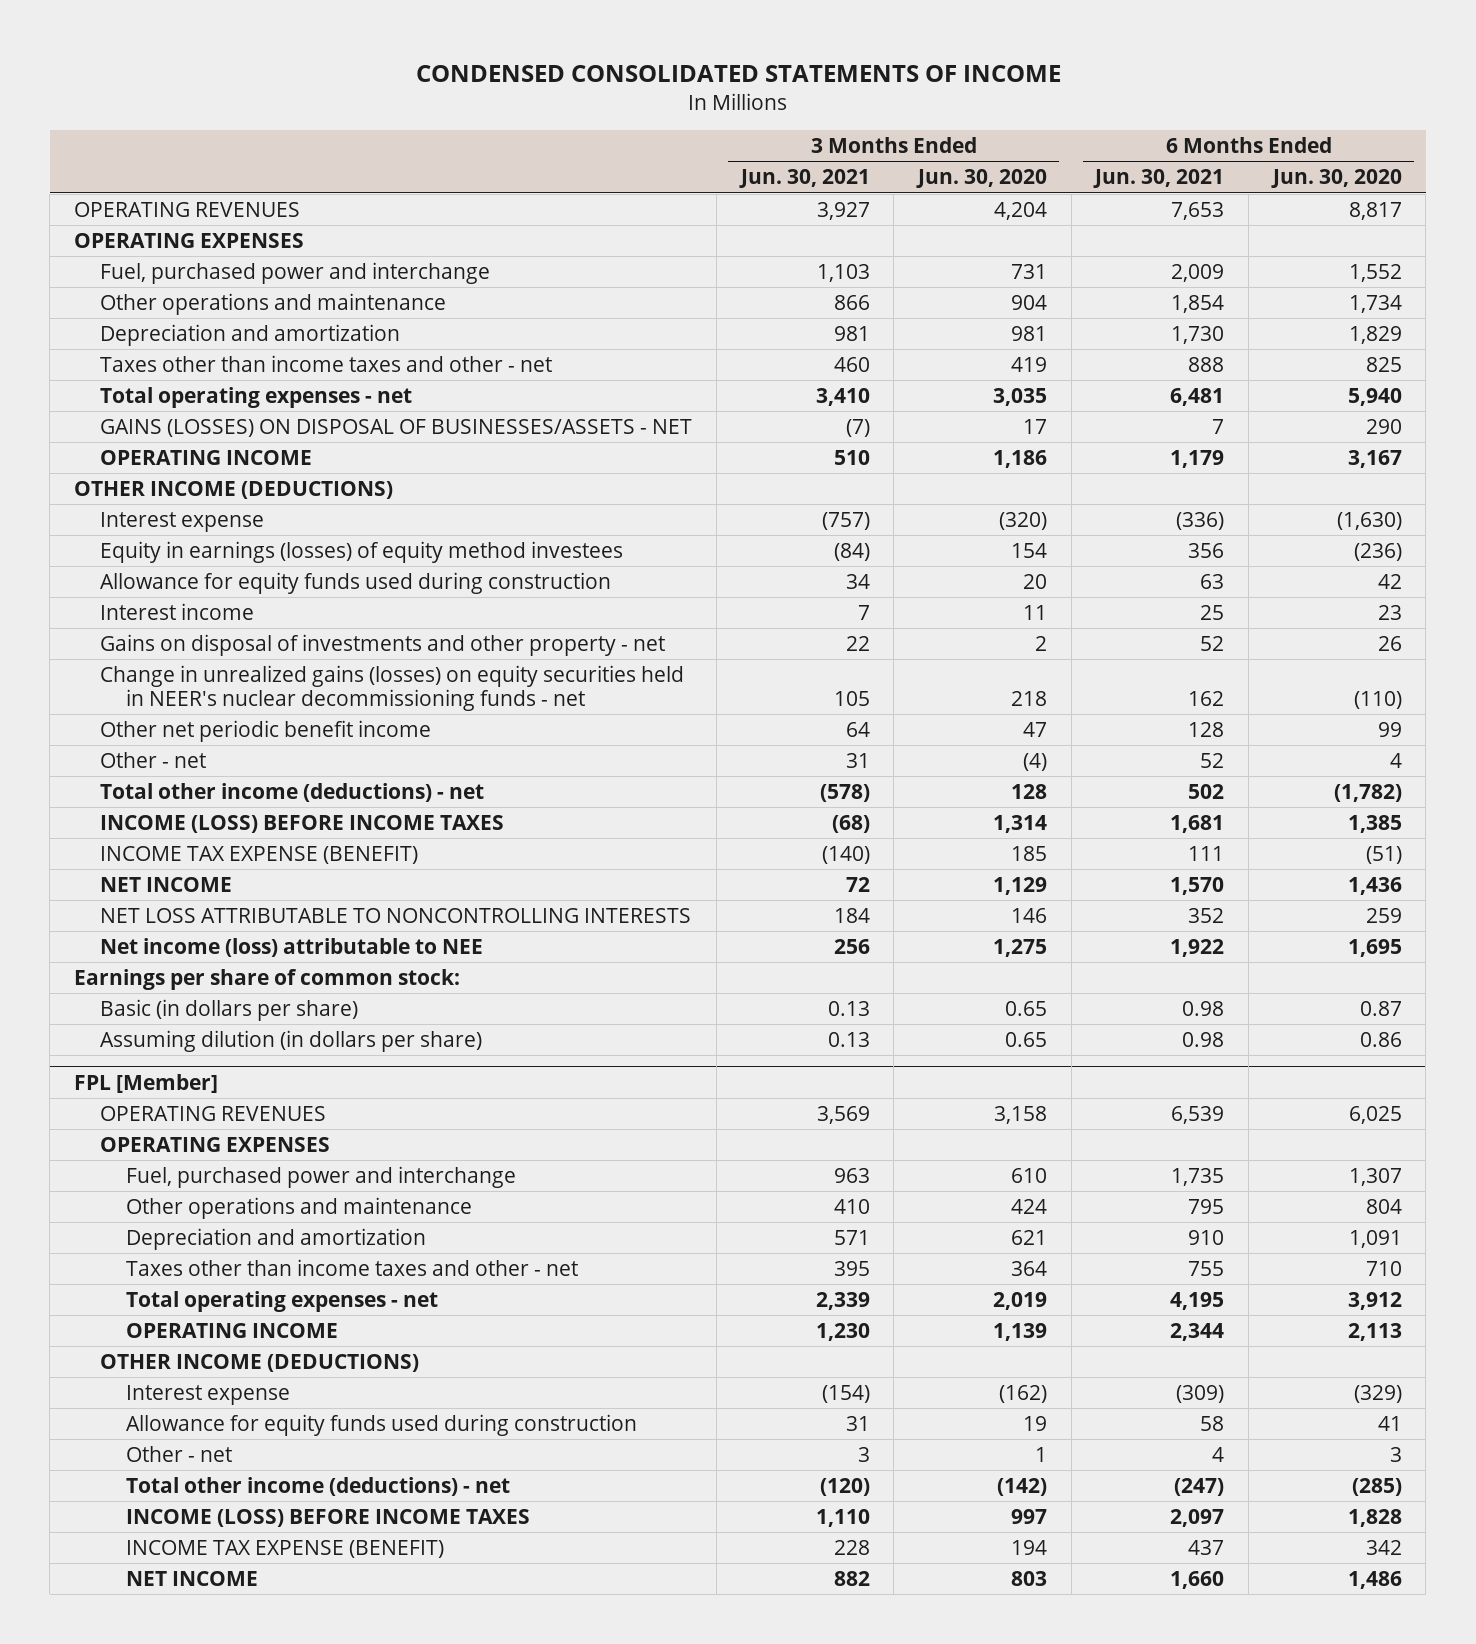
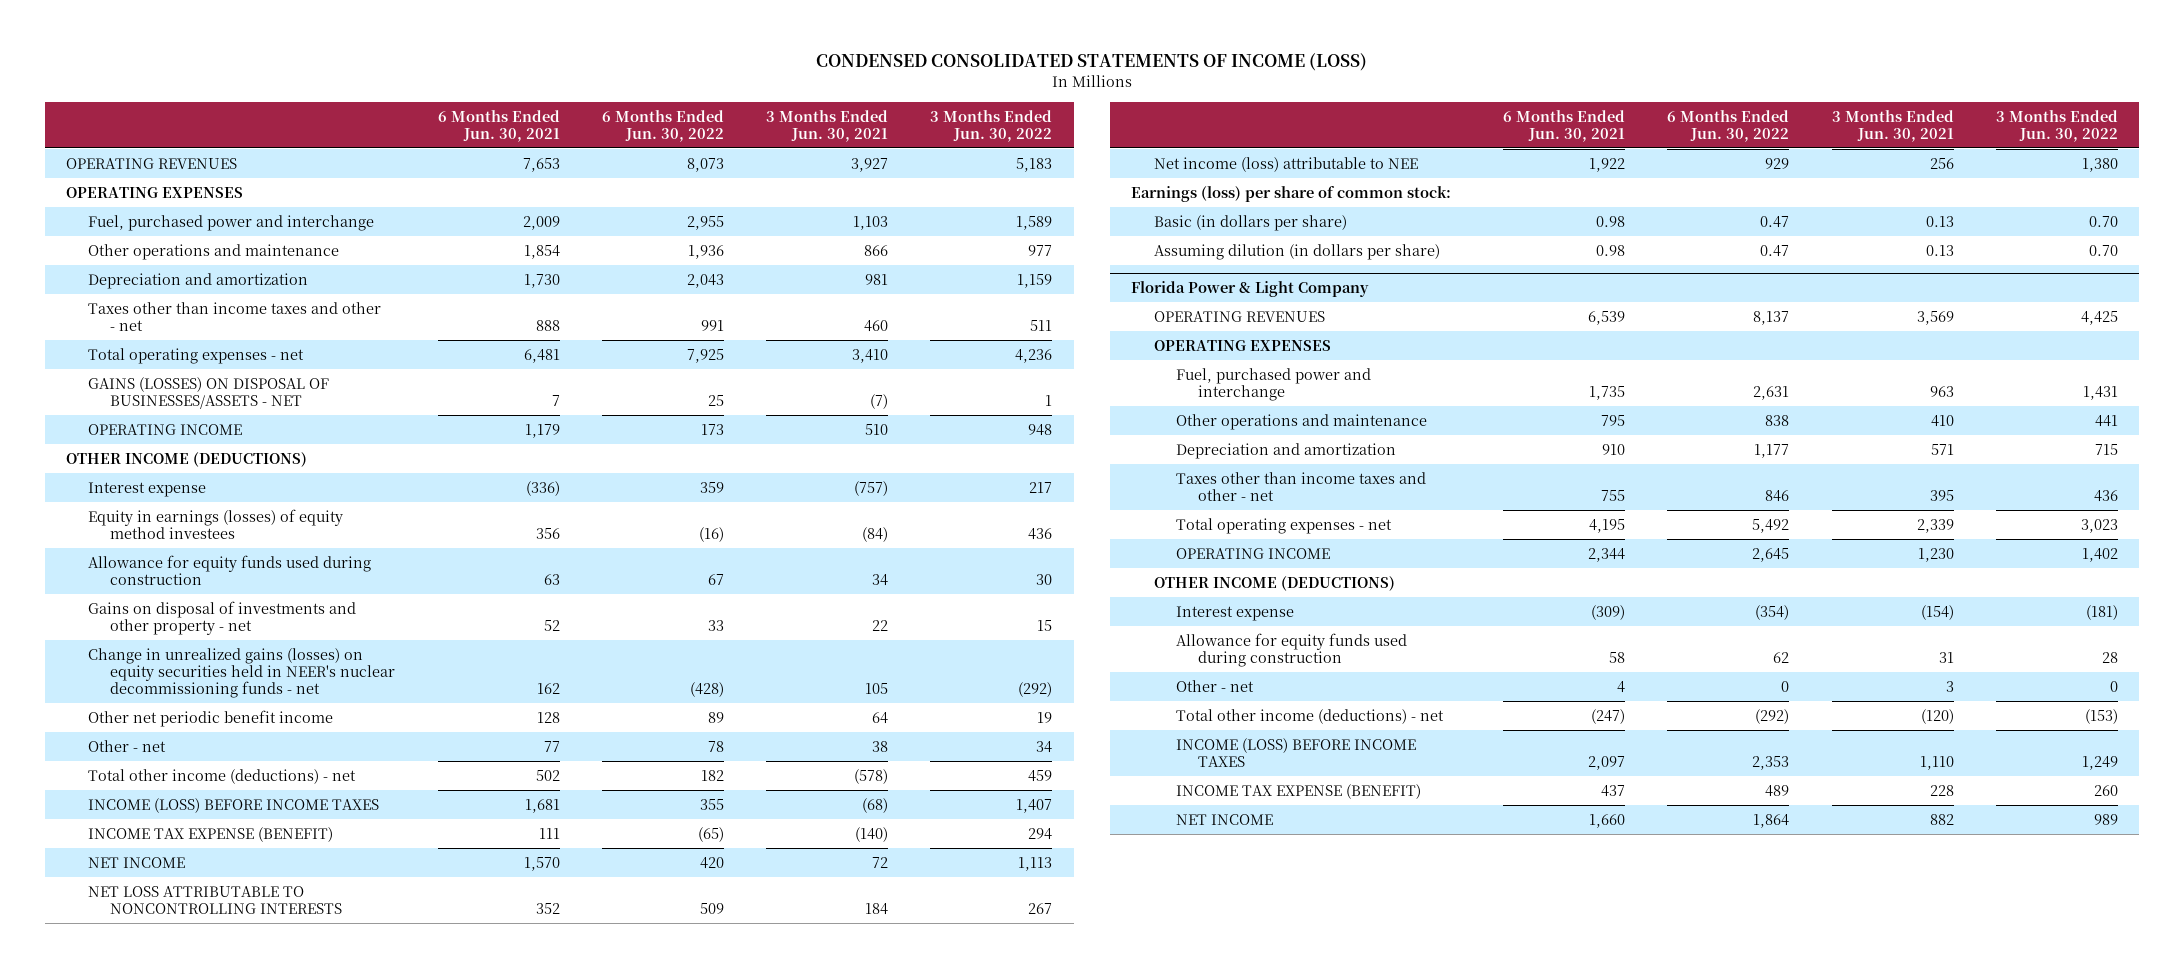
- CONDENSED CONSOLIDATED STATEMENTS OF INCOME
+ CONDENSED CONSOLIDATED STATEMENTS OF INCOME (LOSS)
- | 3 Months Ended Jun. 30, 2021 | 3 Months Ended Jun. 30, 2020 | 6 Months Ended Jun. 30, 2021 | 6 Months Ended Jun. 30, 2020
+ | 6 Months Ended Jun. 30, 2021 | 6 Months Ended Jun. 30, 2022 | 3 Months Ended Jun. 30, 2021 | 3 Months Ended Jun. 30, 2022
- Interest income | 7 | 11 | 25 | 23
- Other - net | 31 | (4) | 52 | 4
+ Other - net | 77 | 78 | 38 | 34
- Earnings per share of common stock:
+ Earnings (loss) per share of common stock:
- FPL [Member]
+ Florida Power & Light Company

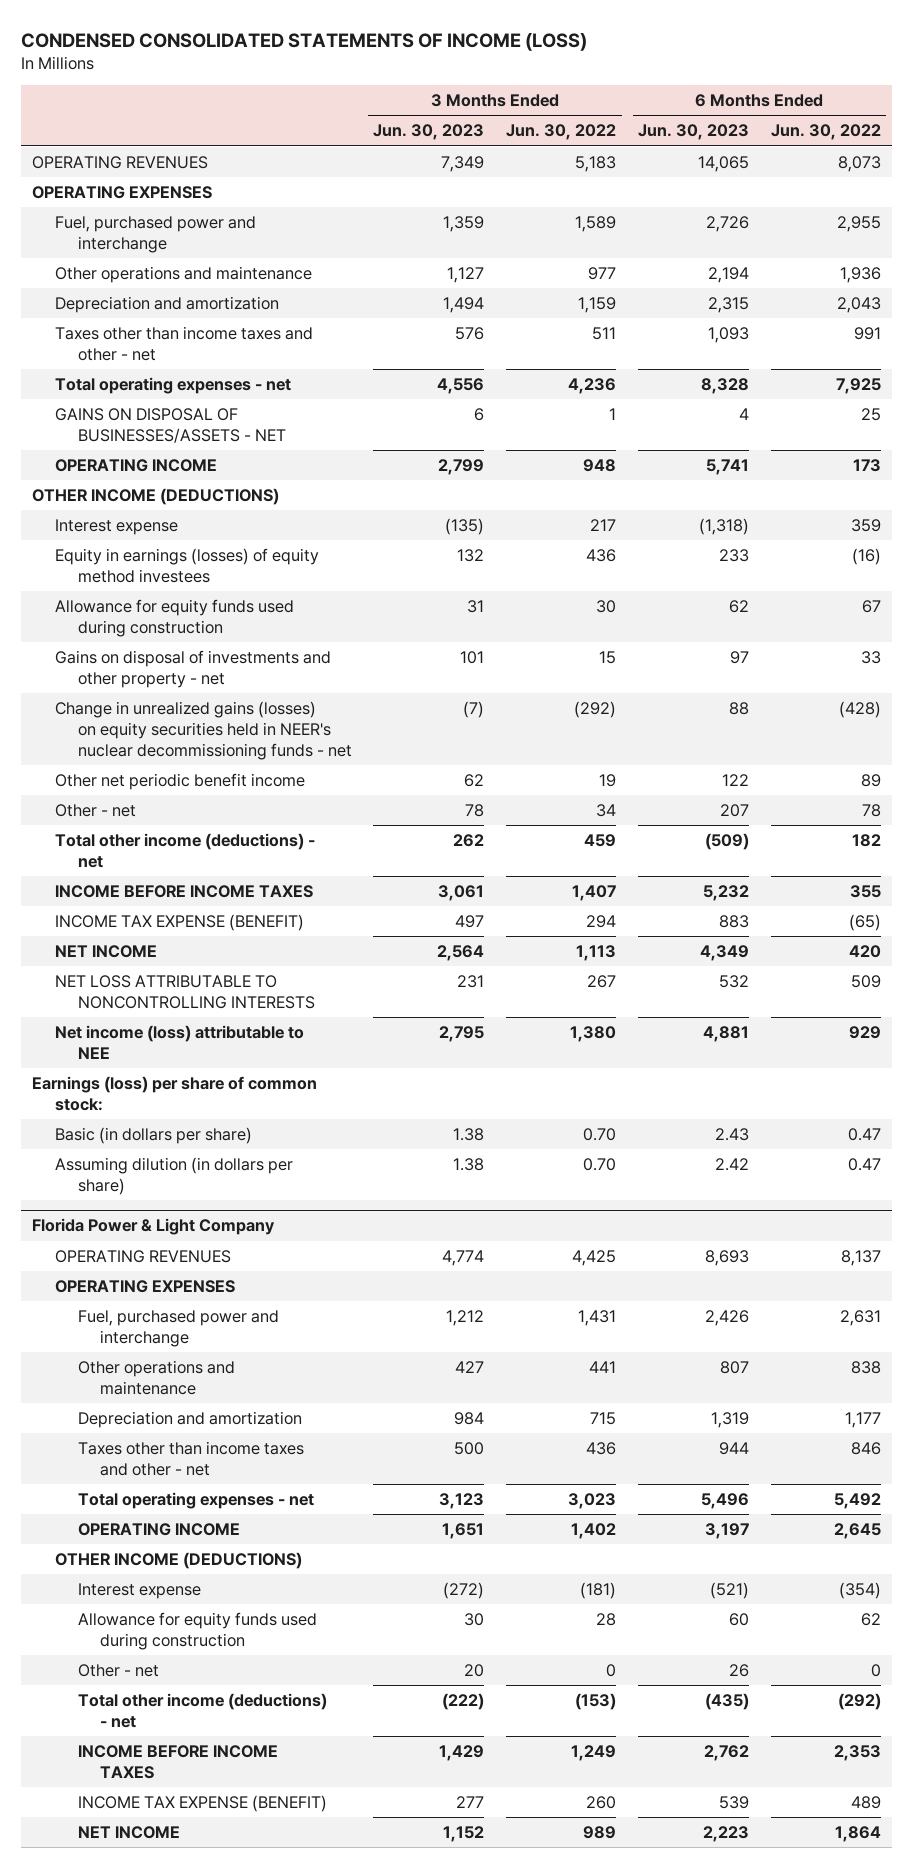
- | 6 Months Ended Jun. 30, 2021 | 6 Months Ended Jun. 30, 2022 | 3 Months Ended Jun. 30, 2021 | 3 Months Ended Jun. 30, 2022
+ | 3 Months Ended Jun. 30, 2023 | 3 Months Ended Jun. 30, 2022 | 6 Months Ended Jun. 30, 2023 | 6 Months Ended Jun. 30, 2022
- GAINS (LOSSES) ON DISPOSAL OF BUSINESSES/ASSETS - NET | 7 | 25 | (7) | 1
+ GAINS ON DISPOSAL OF BUSINESSES/ASSETS - NET | 6 | 1 | 4 | 25
- INCOME (LOSS) BEFORE INCOME TAXES | 1,681 | 355 | (68) | 1,407
+ INCOME BEFORE INCOME TAXES | 3,061 | 1,407 | 5,232 | 355
@ Florida Power & Light Company
- INCOME (LOSS) BEFORE INCOME TAXES | 2,097 | 2,353 | 1,110 | 1,249
+ INCOME BEFORE INCOME TAXES | 1,429 | 1,249 | 2,762 | 2,353

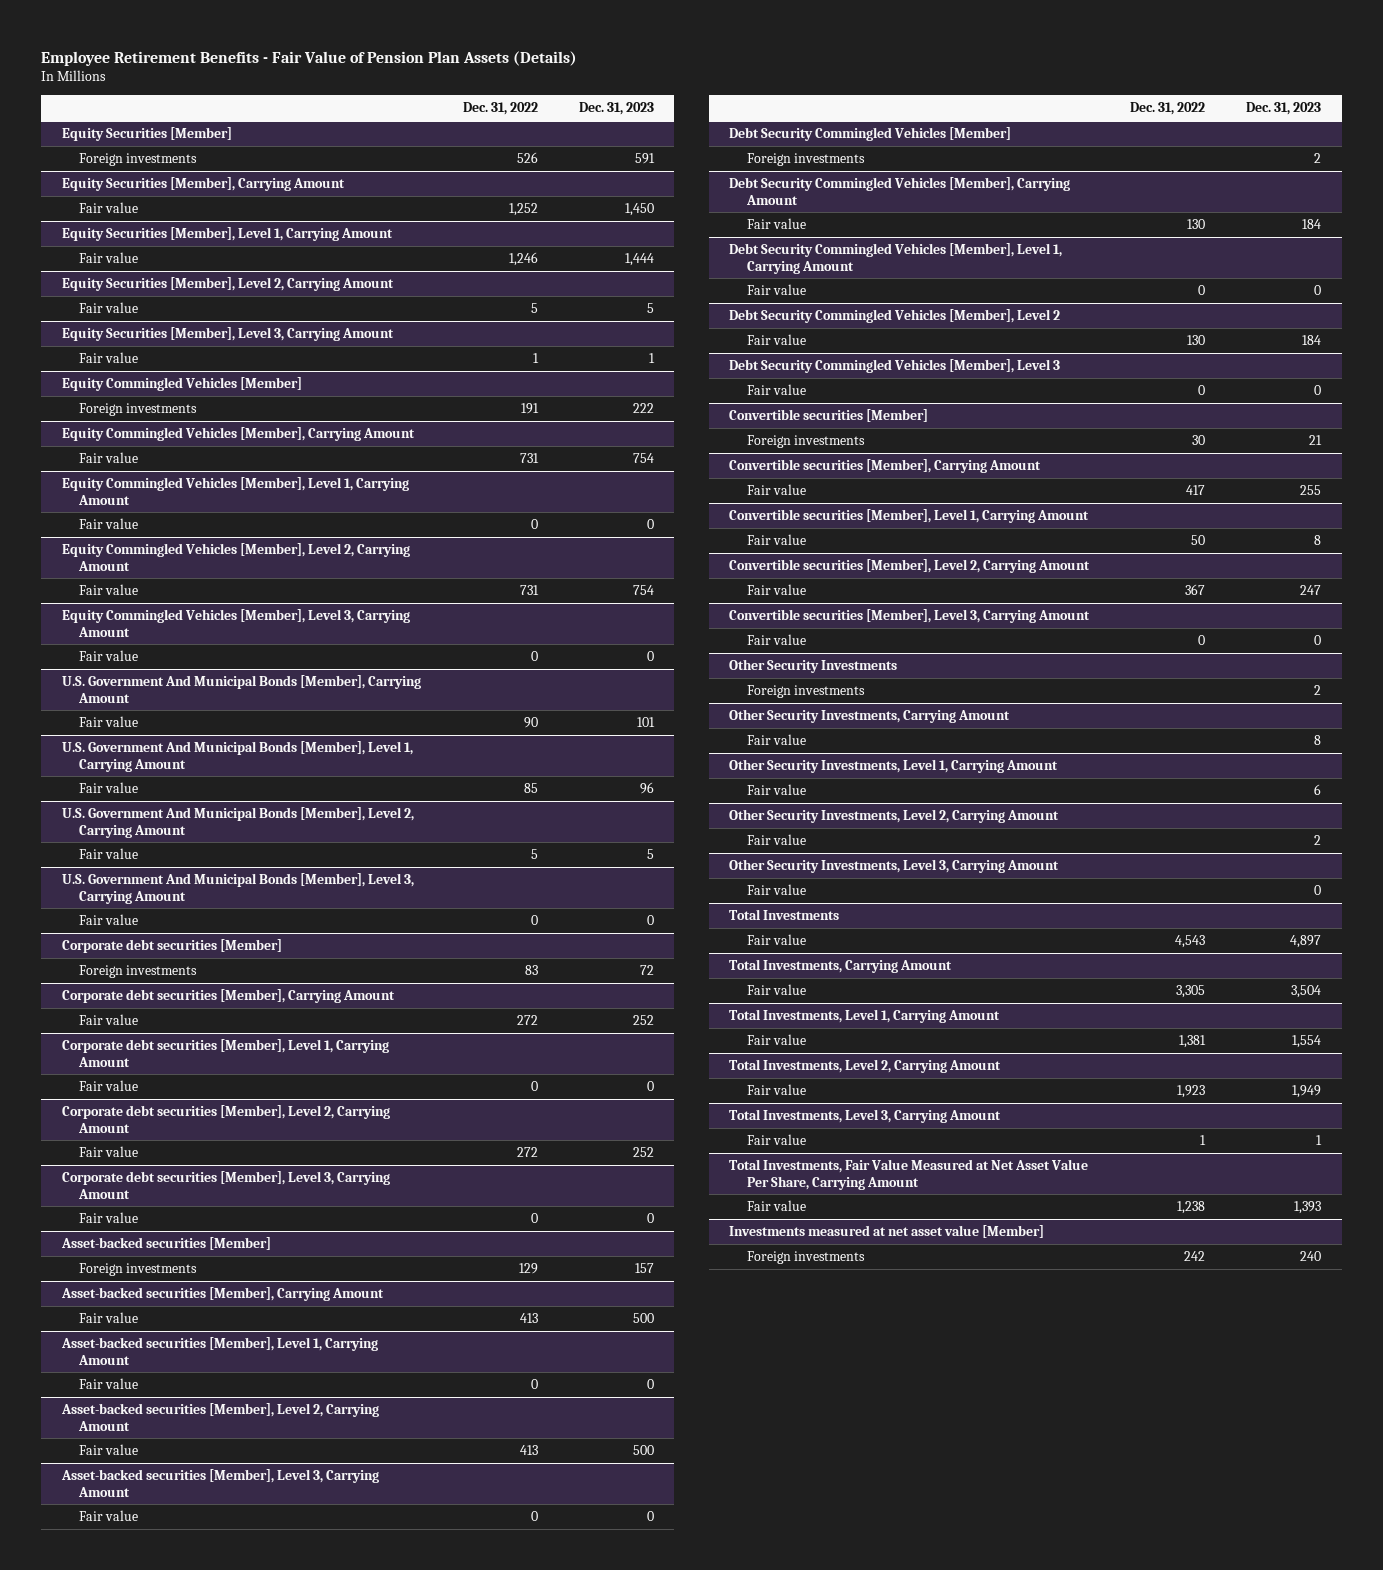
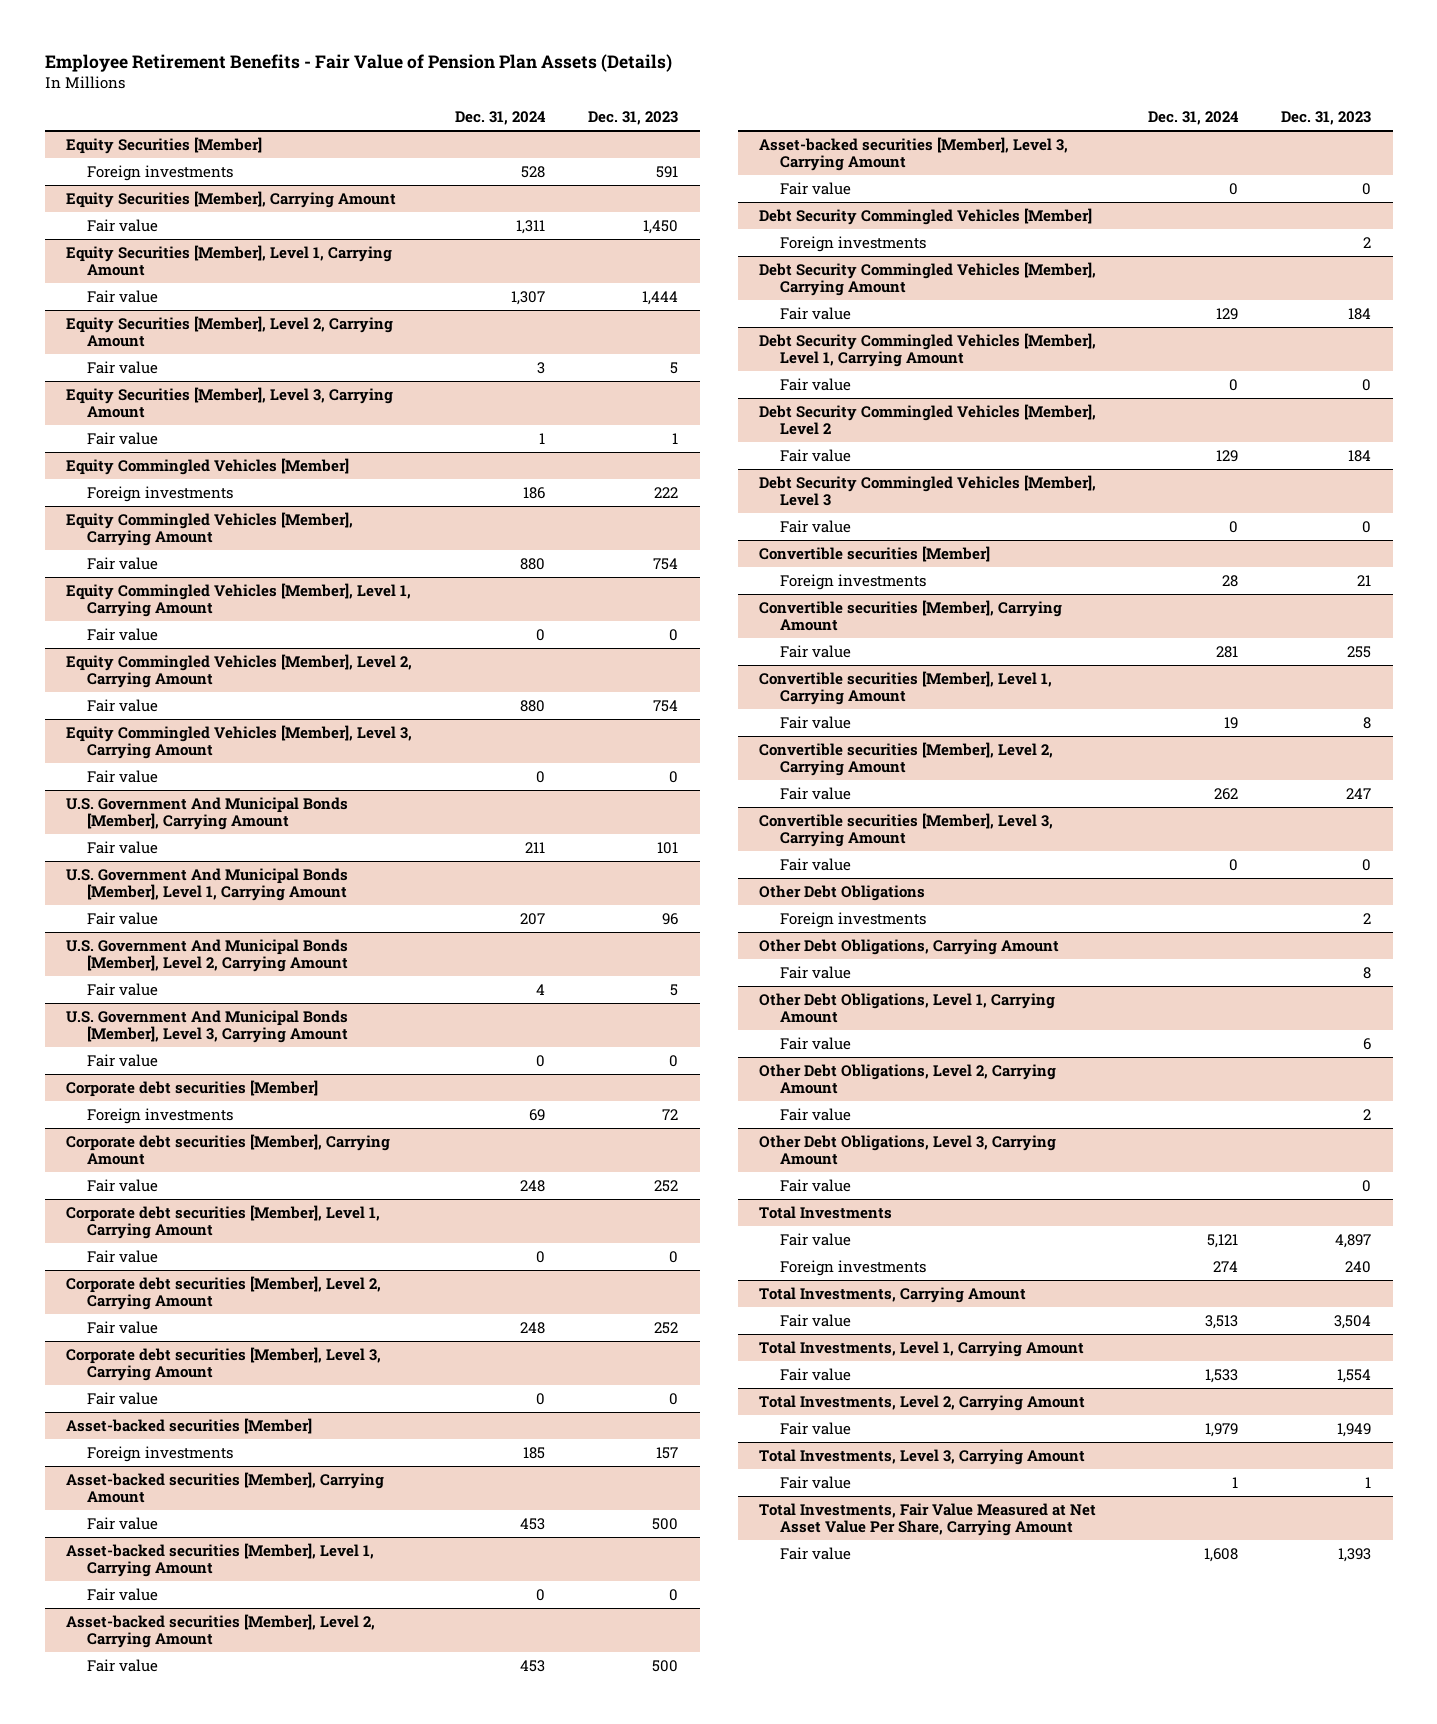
- | Dec. 31, 2022 | Dec. 31, 2023
+ | Dec. 31, 2024 | Dec. 31, 2023
- Other Security Investments
+ Other Debt Obligations
- Other Security Investments, Carrying Amount
+ Other Debt Obligations, Carrying Amount
- Other Security Investments, Level 1, Carrying Amount
+ Other Debt Obligations, Level 1, Carrying Amount
- Other Security Investments, Level 2, Carrying Amount
+ Other Debt Obligations, Level 2, Carrying Amount
- Other Security Investments, Level 3, Carrying Amount
+ Other Debt Obligations, Level 3, Carrying Amount
@ Total Investments
+ Foreign investments | 274 | 240
- Investments measured at net asset value [Member]
- Foreign investments | 242 | 240

